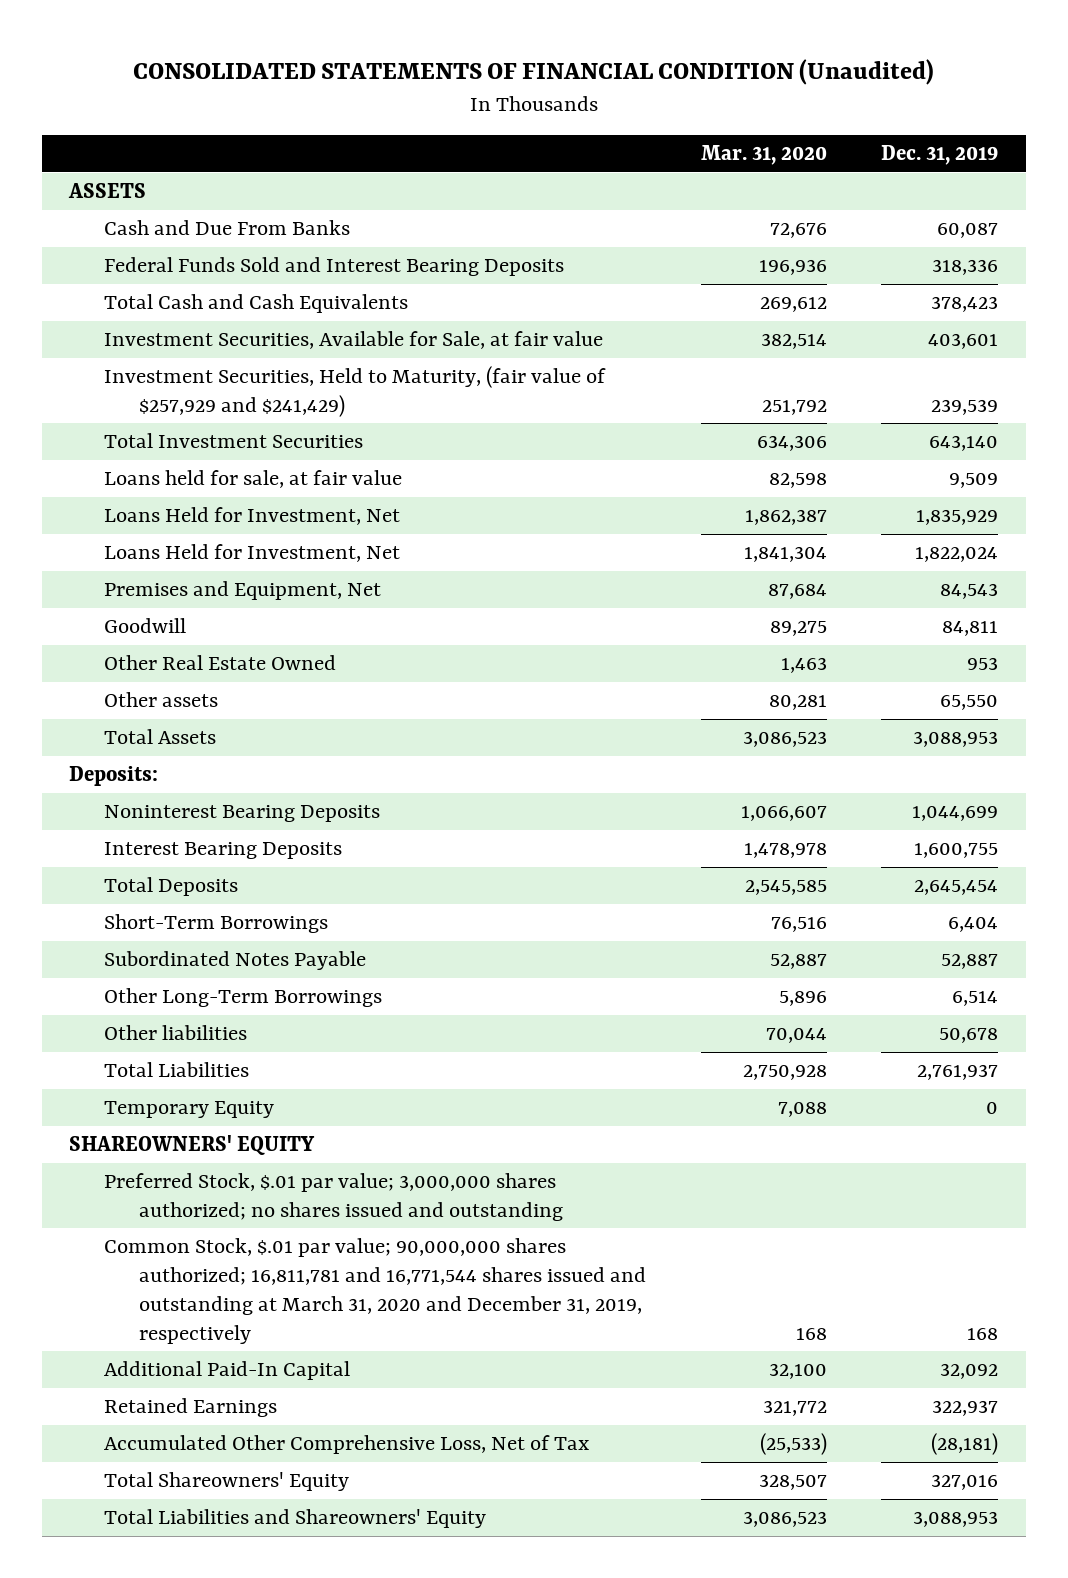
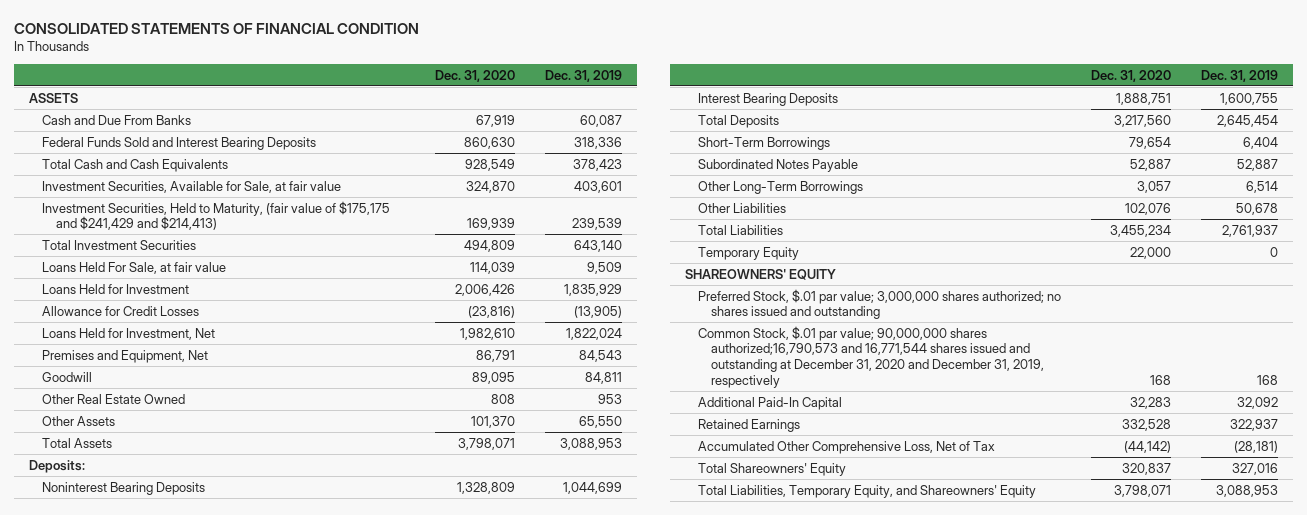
- CONSOLIDATED STATEMENTS OF FINANCIAL CONDITION (Unaudited)
+ CONSOLIDATED STATEMENTS OF FINANCIAL CONDITION
- | Mar. 31, 2020 | Dec. 31, 2019
+ | Dec. 31, 2020 | Dec. 31, 2019
- Investment Securities, Held to Maturity, (fair value of $257,929 and $241,429) | 251,792 | 239,539
+ Investment Securities, Held to Maturity, (fair value of $175,175 and $241,429 and $214,413) | 169,939 | 239,539
- Loans held for sale, at fair value | 82,598 | 9,509
- Loans Held for Investment, Net | 1,862,387 | 1,835,929
+ Loans Held For Sale, at fair value | 114,039 | 9,509
+ Loans Held for Investment | 2,006,426 | 1,835,929
+ Allowance for Credit Losses | (23,816) | (13,905)
- Other assets | 80,281 | 65,550
+ Other Assets | 101,370 | 65,550
- Other liabilities | 70,044 | 50,678
+ Other Liabilities | 102,076 | 50,678
- Common Stock, $.01 par value; 90,000,000 shares authorized; 16,811,781 and 16,771,544 shares issued and outstanding at March 31, 2020 and December 31, 2019, respectively | 168 | 168
+ Common Stock, $.01 par value; 90,000,000 shares authorized;16,790,573 and 16,771,544 shares issued and outstanding at December 31, 2020 and December 31, 2019, respectively | 168 | 168
- Total Liabilities and Shareowners' Equity | 3,086,523 | 3,088,953
+ Total Liabilities, Temporary Equity, and Shareowners' Equity | 3,798,071 | 3,088,953

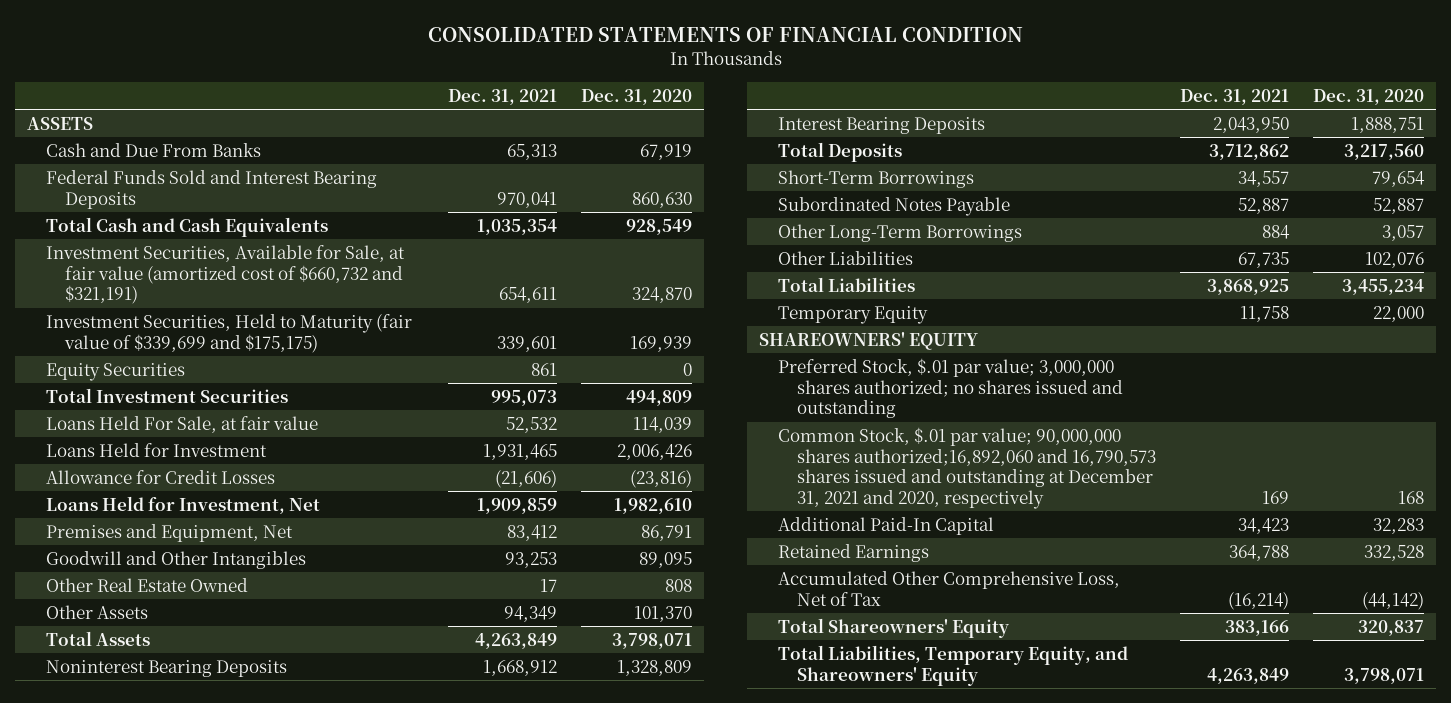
- | Dec. 31, 2020 | Dec. 31, 2019
+ | Dec. 31, 2021 | Dec. 31, 2020
- Investment Securities, Available for Sale, at fair value | 324,870 | 403,601
- Investment Securities, Held to Maturity, (fair value of $175,175 and $241,429 and $214,413) | 169,939 | 239,539
+ Investment Securities, Available for Sale, at fair value (amortized cost of $660,732 and $321,191) | 654,611 | 324,870
+ Investment Securities, Held to Maturity (fair value of $339,699 and $175,175) | 339,601 | 169,939
+ Equity Securities | 861 | 0
- Goodwill | 89,095 | 84,811
+ Goodwill and Other Intangibles | 93,253 | 89,095
- Deposits:
- Common Stock, $.01 par value; 90,000,000 shares authorized;16,790,573 and 16,771,544 shares issued and outstanding at December 31, 2020 and December 31, 2019, respectively | 168 | 168
+ Common Stock, $.01 par value; 90,000,000 shares authorized;16,892,060 and 16,790,573 shares issued and outstanding at December 31, 2021 and 2020, respectively | 169 | 168

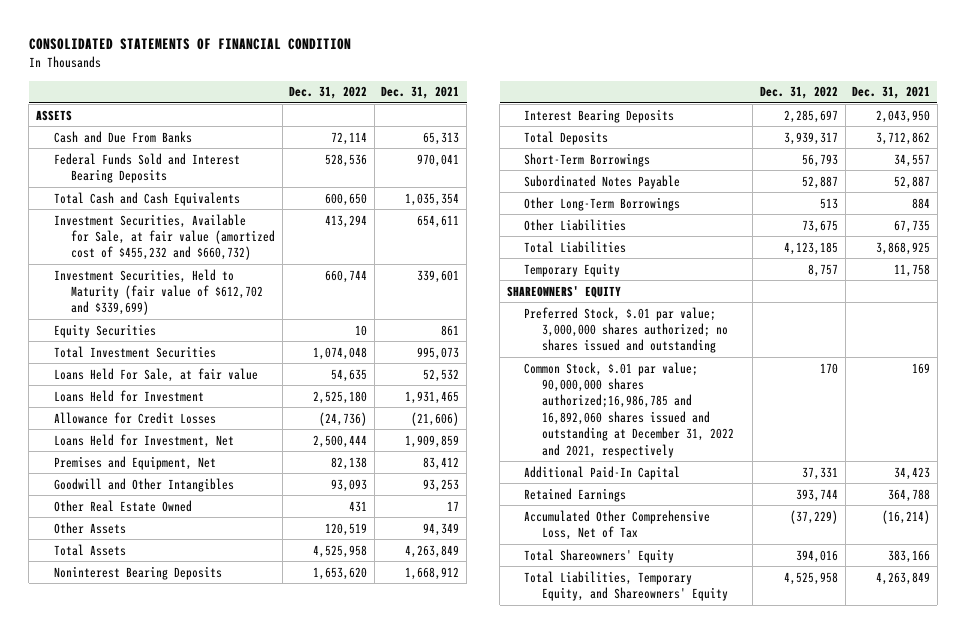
- | Dec. 31, 2021 | Dec. 31, 2020
+ | Dec. 31, 2022 | Dec. 31, 2021
- Investment Securities, Available for Sale, at fair value (amortized cost of $660,732 and $321,191) | 654,611 | 324,870
- Investment Securities, Held to Maturity (fair value of $339,699 and $175,175) | 339,601 | 169,939
+ Investment Securities, Available for Sale, at fair value (amortized cost of $455,232 and $660,732) | 413,294 | 654,611
+ Investment Securities, Held to Maturity (fair value of $612,702 and $339,699) | 660,744 | 339,601
- Common Stock, $.01 par value; 90,000,000 shares authorized;16,892,060 and 16,790,573 shares issued and outstanding at December 31, 2021 and 2020, respectively | 169 | 168
+ Common Stock, $.01 par value; 90,000,000 shares authorized;16,986,785 and 16,892,060 shares issued and outstanding at December 31, 2022 and 2021, respectively | 170 | 169

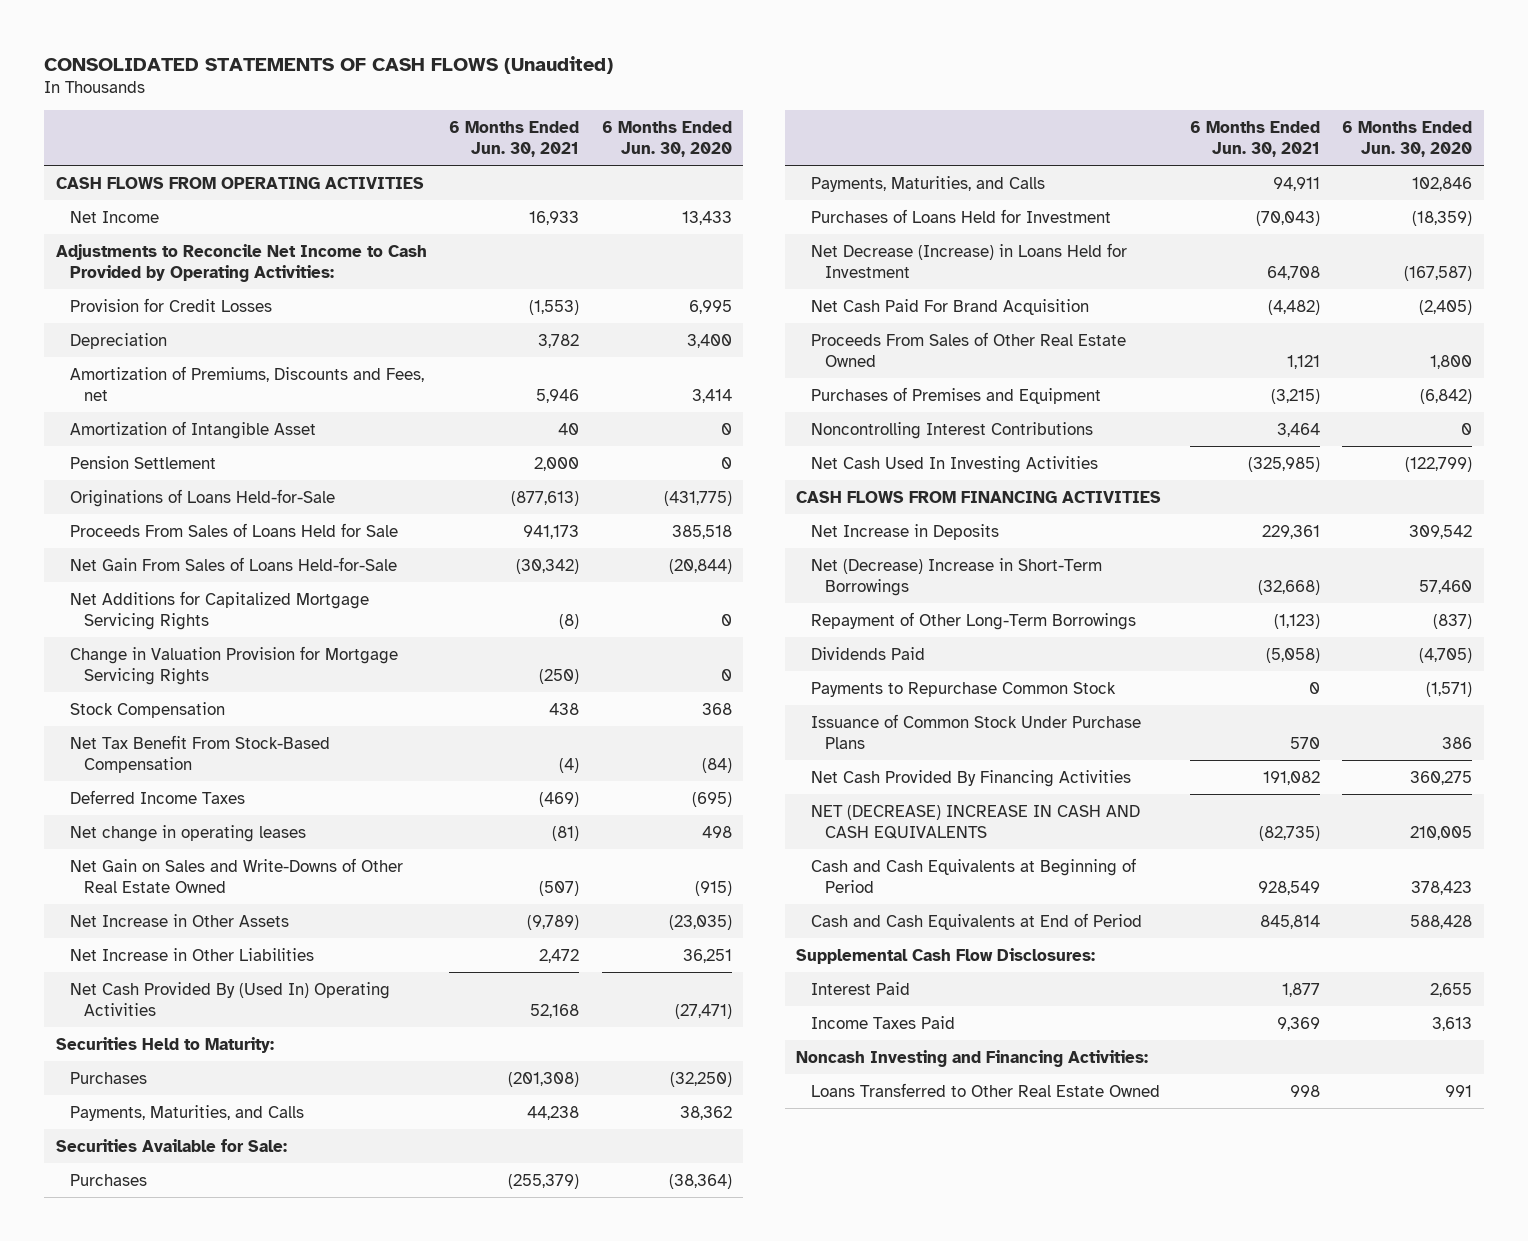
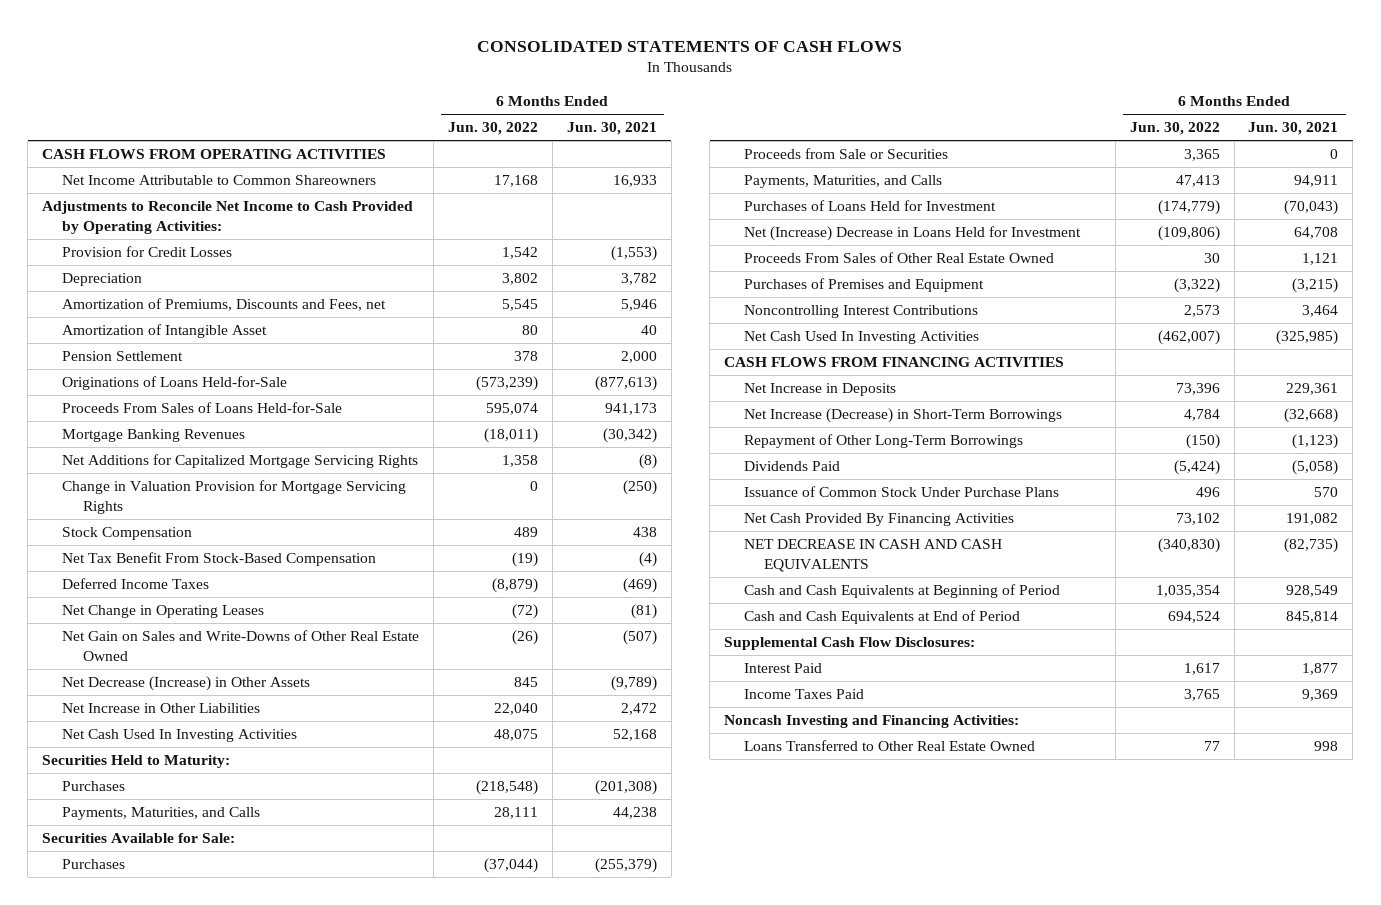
- CONSOLIDATED STATEMENTS OF CASH FLOWS (Unaudited)
+ CONSOLIDATED STATEMENTS OF CASH FLOWS
- | 6 Months Ended Jun. 30, 2021 | 6 Months Ended Jun. 30, 2020
+ | 6 Months Ended Jun. 30, 2022 | 6 Months Ended Jun. 30, 2021
- Net Income | 16,933 | 13,433
+ Net Income Attributable to Common Shareowners | 17,168 | 16,933
- Proceeds From Sales of Loans Held for Sale | 941,173 | 385,518
- Net Gain From Sales of Loans Held-for-Sale | (30,342) | (20,844)
+ Proceeds From Sales of Loans Held-for-Sale | 595,074 | 941,173
+ Mortgage Banking Revenues | (18,011) | (30,342)
- Net change in operating leases | (81) | 498
+ Net Change in Operating Leases | (72) | (81)
- Net Increase in Other Assets | (9,789) | (23,035)
+ Net Decrease (Increase) in Other Assets | 845 | (9,789)
- Net Cash Provided By (Used In) Operating Activities | 52,168 | (27,471)
+ Net Cash Used In Investing Activities | 48,075 | 52,168
+ Proceeds from Sale or Securities | 3,365 | 0
- Net Decrease (Increase) in Loans Held for Investment | 64,708 | (167,587)
- Net Cash Paid For Brand Acquisition | (4,482) | (2,405)
+ Net (Increase) Decrease in Loans Held for Investment | (109,806) | 64,708
- Net (Decrease) Increase in Short-Term Borrowings | (32,668) | 57,460
+ Net Increase (Decrease) in Short-Term Borrowings | 4,784 | (32,668)
- Payments to Repurchase Common Stock | 0 | (1,571)
- NET (DECREASE) INCREASE IN CASH AND CASH EQUIVALENTS | (82,735) | 210,005
+ NET DECREASE IN CASH AND CASH EQUIVALENTS | (340,830) | (82,735)

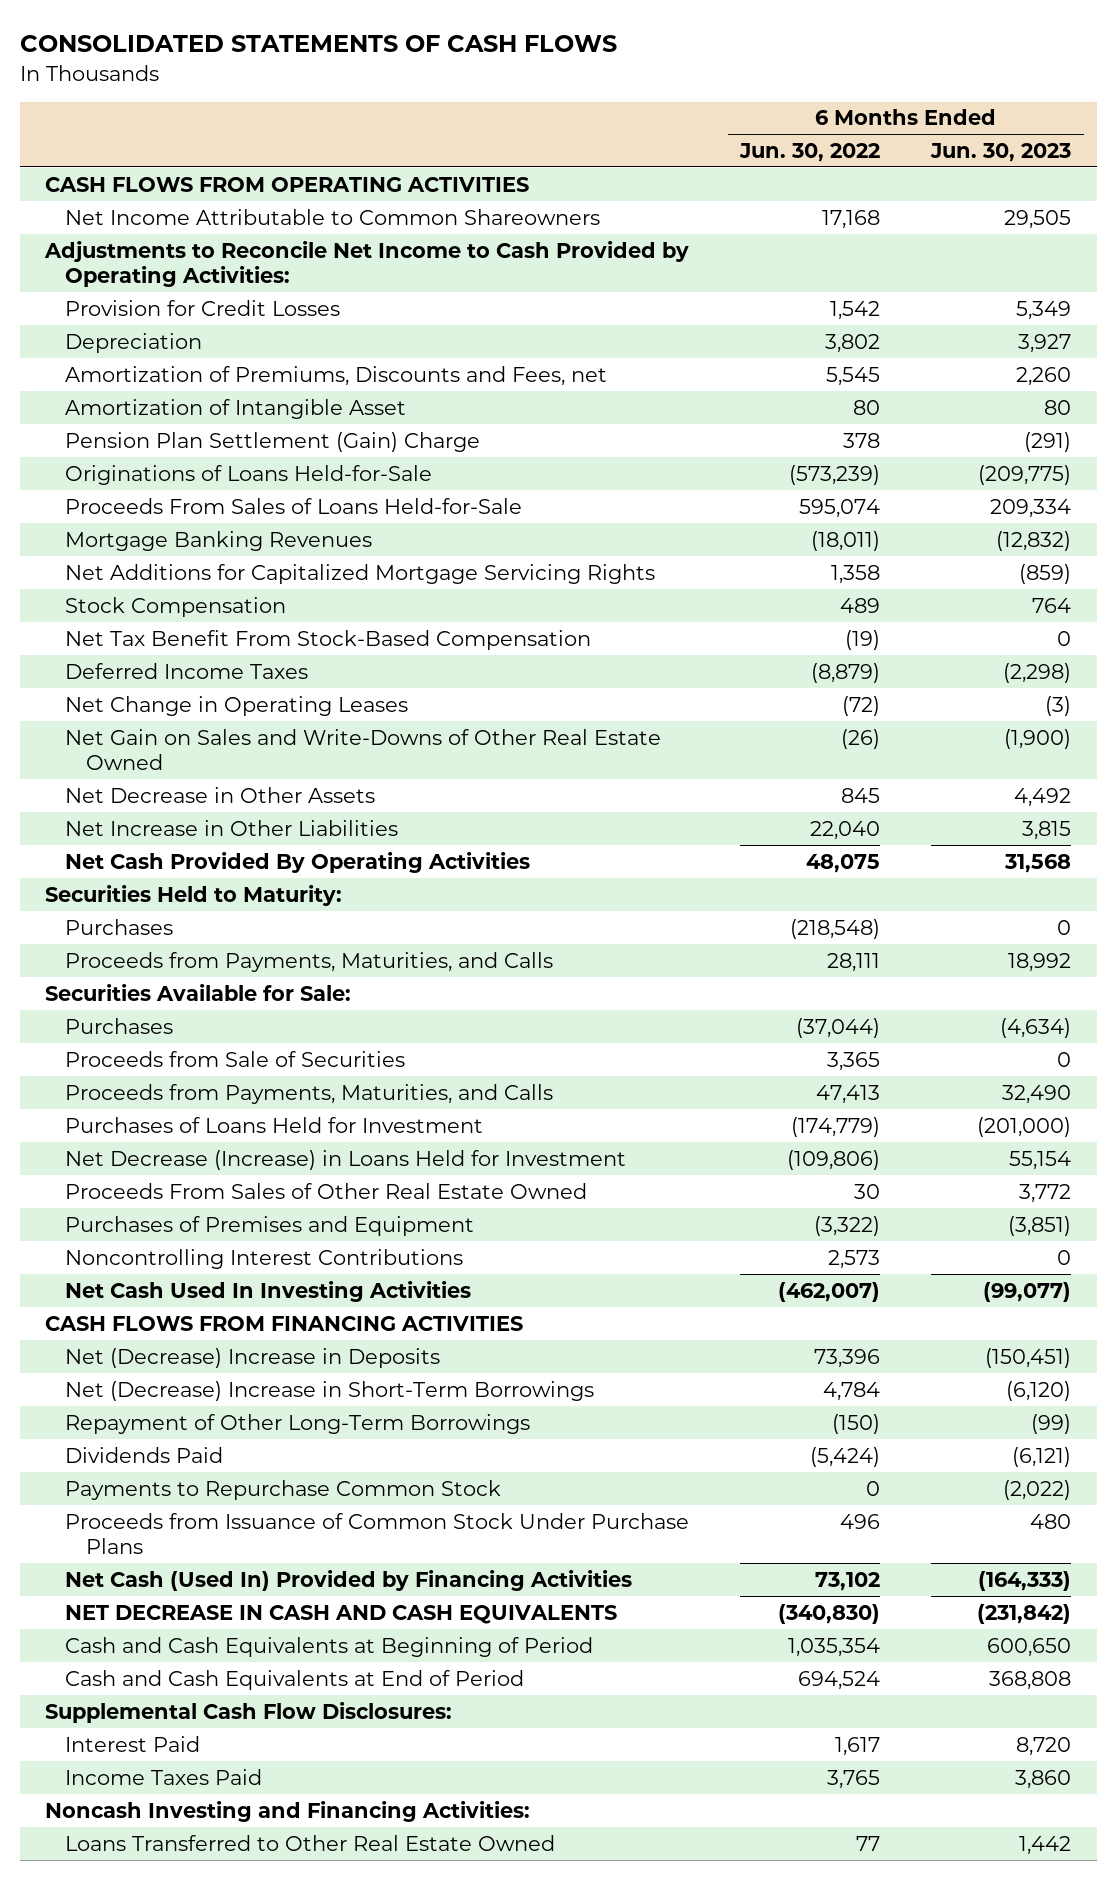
- | 6 Months Ended Jun. 30, 2022 | 6 Months Ended Jun. 30, 2021
+ | 6 Months Ended Jun. 30, 2022 | 6 Months Ended Jun. 30, 2023
- Pension Settlement | 378 | 2,000
+ Pension Plan Settlement (Gain) Charge | 378 | (291)
- Change in Valuation Provision for Mortgage Servicing Rights | 0 | (250)
- Net Decrease (Increase) in Other Assets | 845 | (9,789)
+ Net Decrease in Other Assets | 845 | 4,492
- Net Cash Used In Investing Activities | 48,075 | 52,168
+ Net Cash Provided By Operating Activities | 48,075 | 31,568
- Payments, Maturities, and Calls | 28,111 | 44,238
+ Proceeds from Payments, Maturities, and Calls | 28,111 | 18,992
- Proceeds from Sale or Securities | 3,365 | 0
- Payments, Maturities, and Calls | 47,413 | 94,911
+ Proceeds from Sale of Securities | 3,365 | 0
+ Proceeds from Payments, Maturities, and Calls | 47,413 | 32,490
- Net (Increase) Decrease in Loans Held for Investment | (109,806) | 64,708
+ Net Decrease (Increase) in Loans Held for Investment | (109,806) | 55,154
- Net Increase in Deposits | 73,396 | 229,361
- Net Increase (Decrease) in Short-Term Borrowings | 4,784 | (32,668)
+ Net (Decrease) Increase in Deposits | 73,396 | (150,451)
+ Net (Decrease) Increase in Short-Term Borrowings | 4,784 | (6,120)
- Issuance of Common Stock Under Purchase Plans | 496 | 570
- Net Cash Provided By Financing Activities | 73,102 | 191,082
+ Payments to Repurchase Common Stock | 0 | (2,022)
+ Proceeds from Issuance of Common Stock Under Purchase Plans | 496 | 480
+ Net Cash (Used In) Provided by Financing Activities | 73,102 | (164,333)

